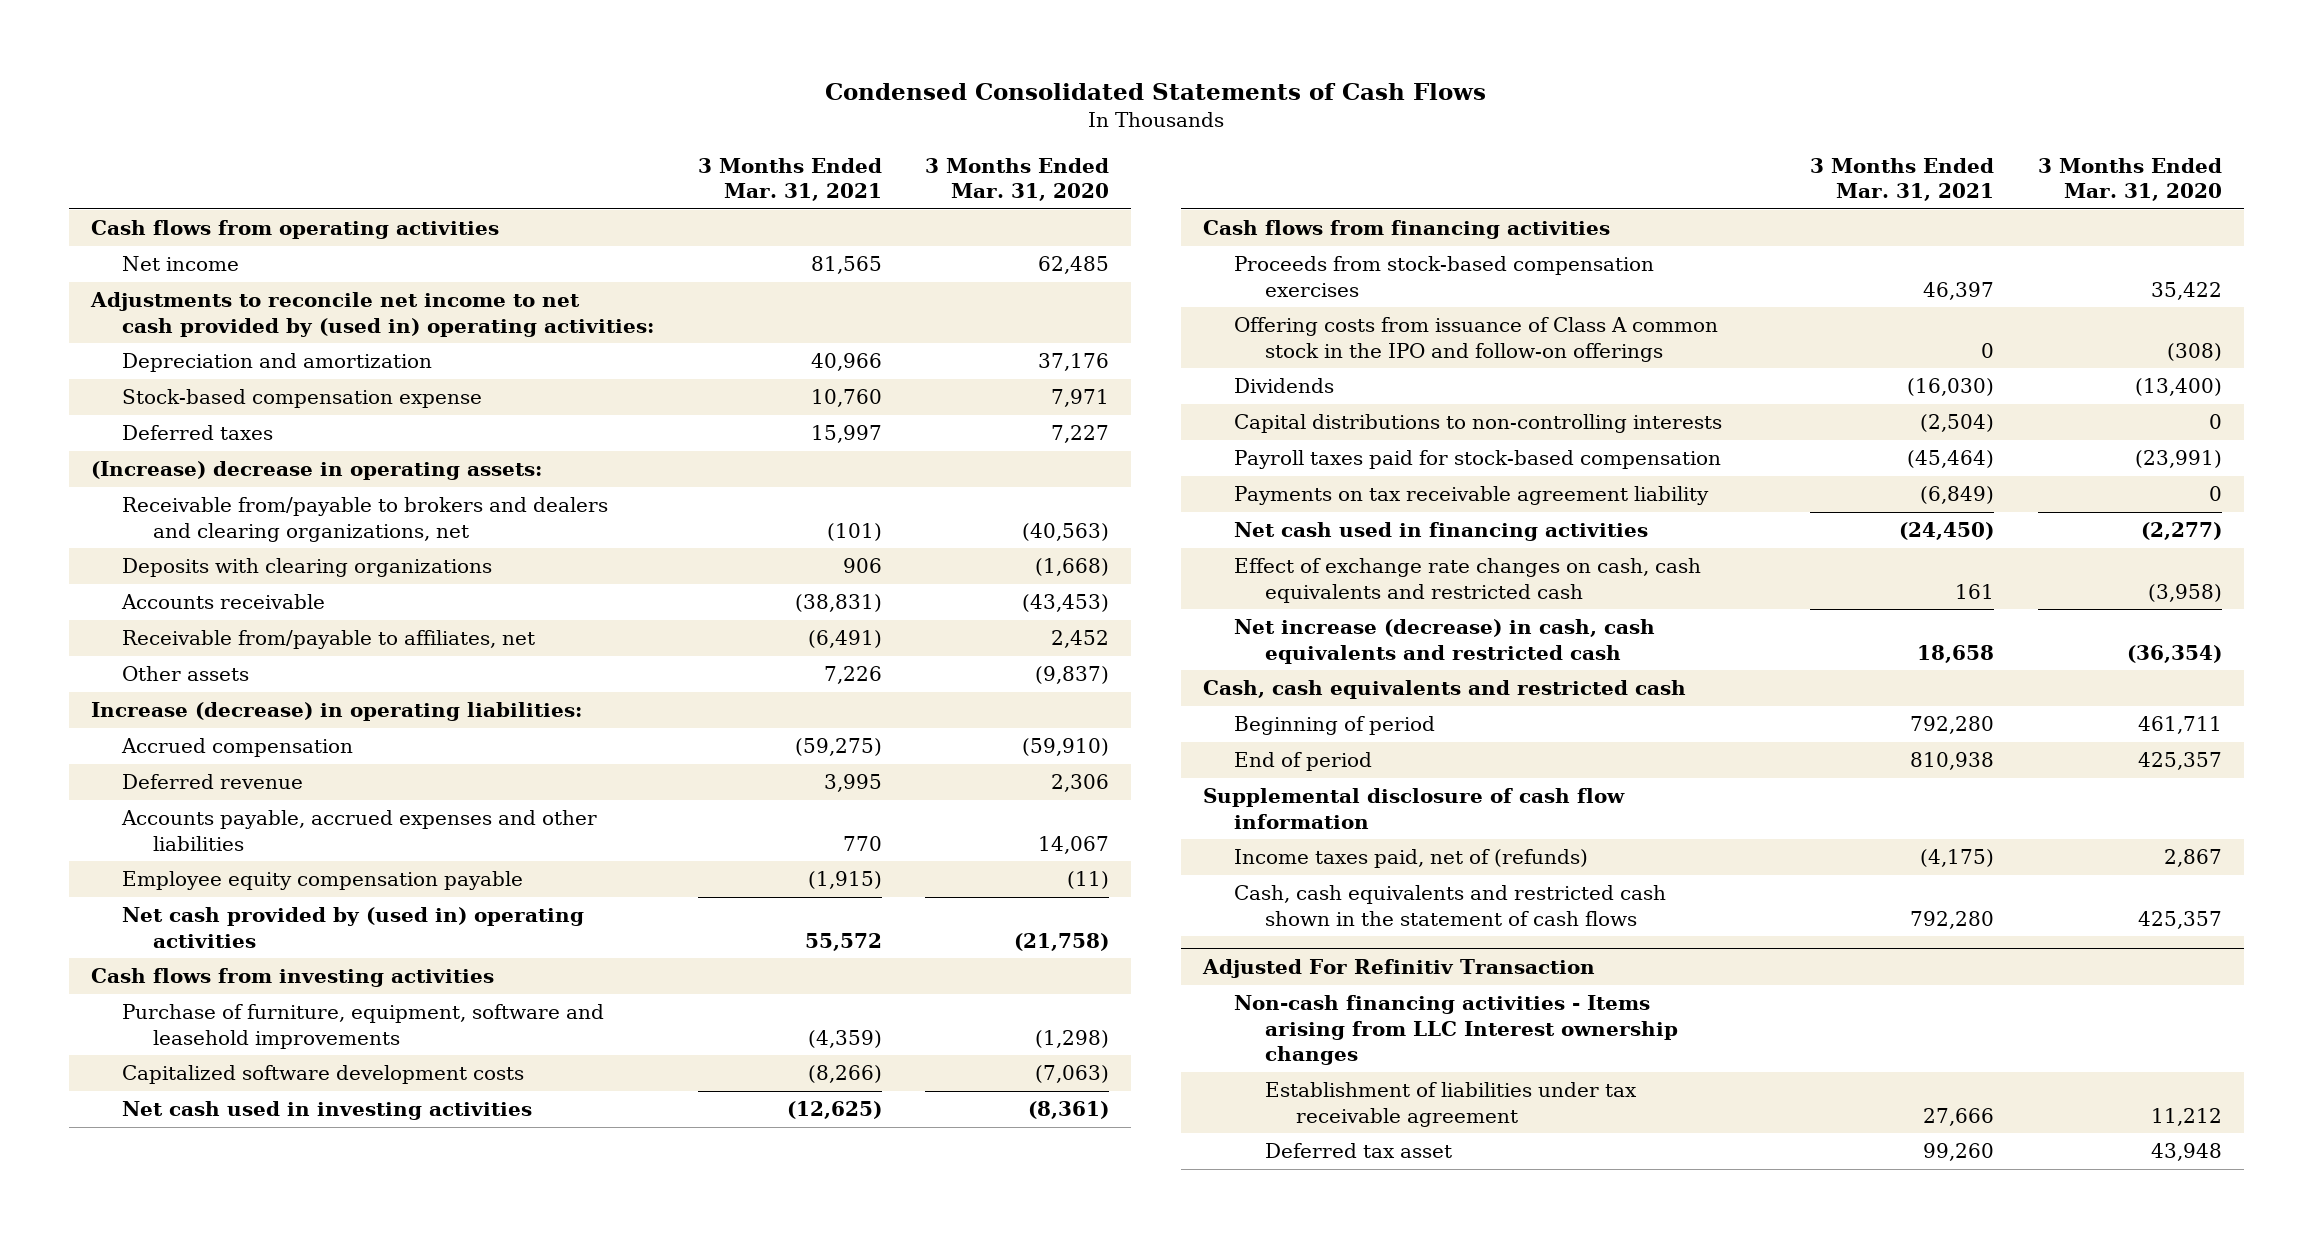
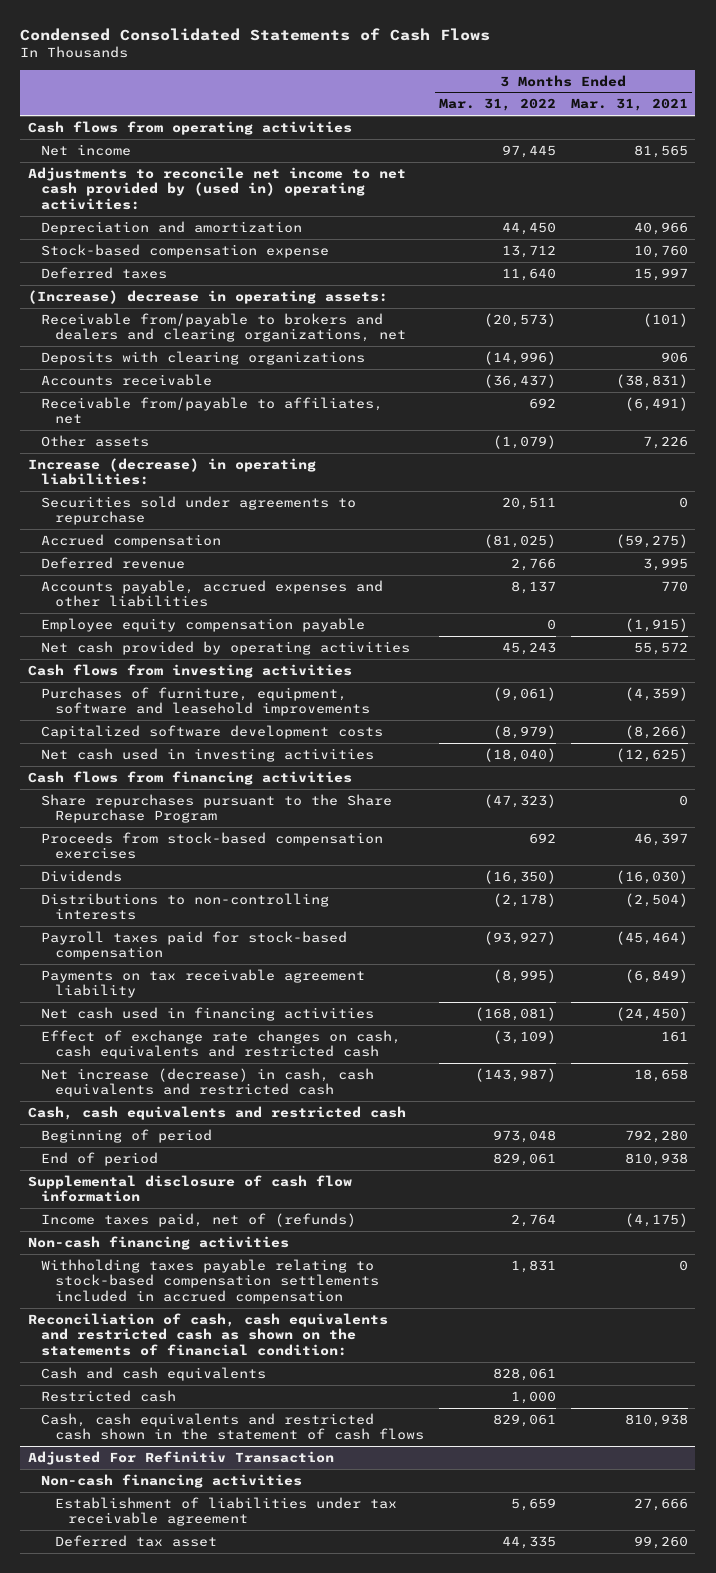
- | 3 Months Ended Mar. 31, 2021 | 3 Months Ended Mar. 31, 2020
+ | 3 Months Ended Mar. 31, 2022 | 3 Months Ended Mar. 31, 2021
+ Securities sold under agreements to repurchase | 20,511 | 0
- Net cash provided by (used in) operating activities | 55,572 | (21,758)
+ Net cash provided by operating activities | 45,243 | 55,572
- Purchase of furniture, equipment, software and leasehold improvements | (4,359) | (1,298)
+ Purchases of furniture, equipment, software and leasehold improvements | (9,061) | (4,359)
+ Share repurchases pursuant to the Share Repurchase Program | (47,323) | 0
- Offering costs from issuance of Class A common stock in the IPO and follow-on offerings | 0 | (308)
- Capital distributions to non-controlling interests | (2,504) | 0
+ Distributions to non-controlling interests | (2,178) | (2,504)
- Cash, cash equivalents and restricted cash shown in the statement of cash flows | 792,280 | 425,357
+ Non-cash financing activities
+ Withholding taxes payable relating to stock-based compensation settlements included in accrued compensation | 1,831 | 0
+ Reconciliation of cash, cash equivalents and restricted cash as shown on the statements of financial condition:
+ Cash and cash equivalents | 828,061 |
+ Restricted cash | 1,000 |
+ Cash, cash equivalents and restricted cash shown in the statement of cash flows | 829,061 | 810,938
@ Adjusted For Refinitiv Transaction
- Non-cash financing activities - Items arising from LLC Interest ownership changes
+ Non-cash financing activities

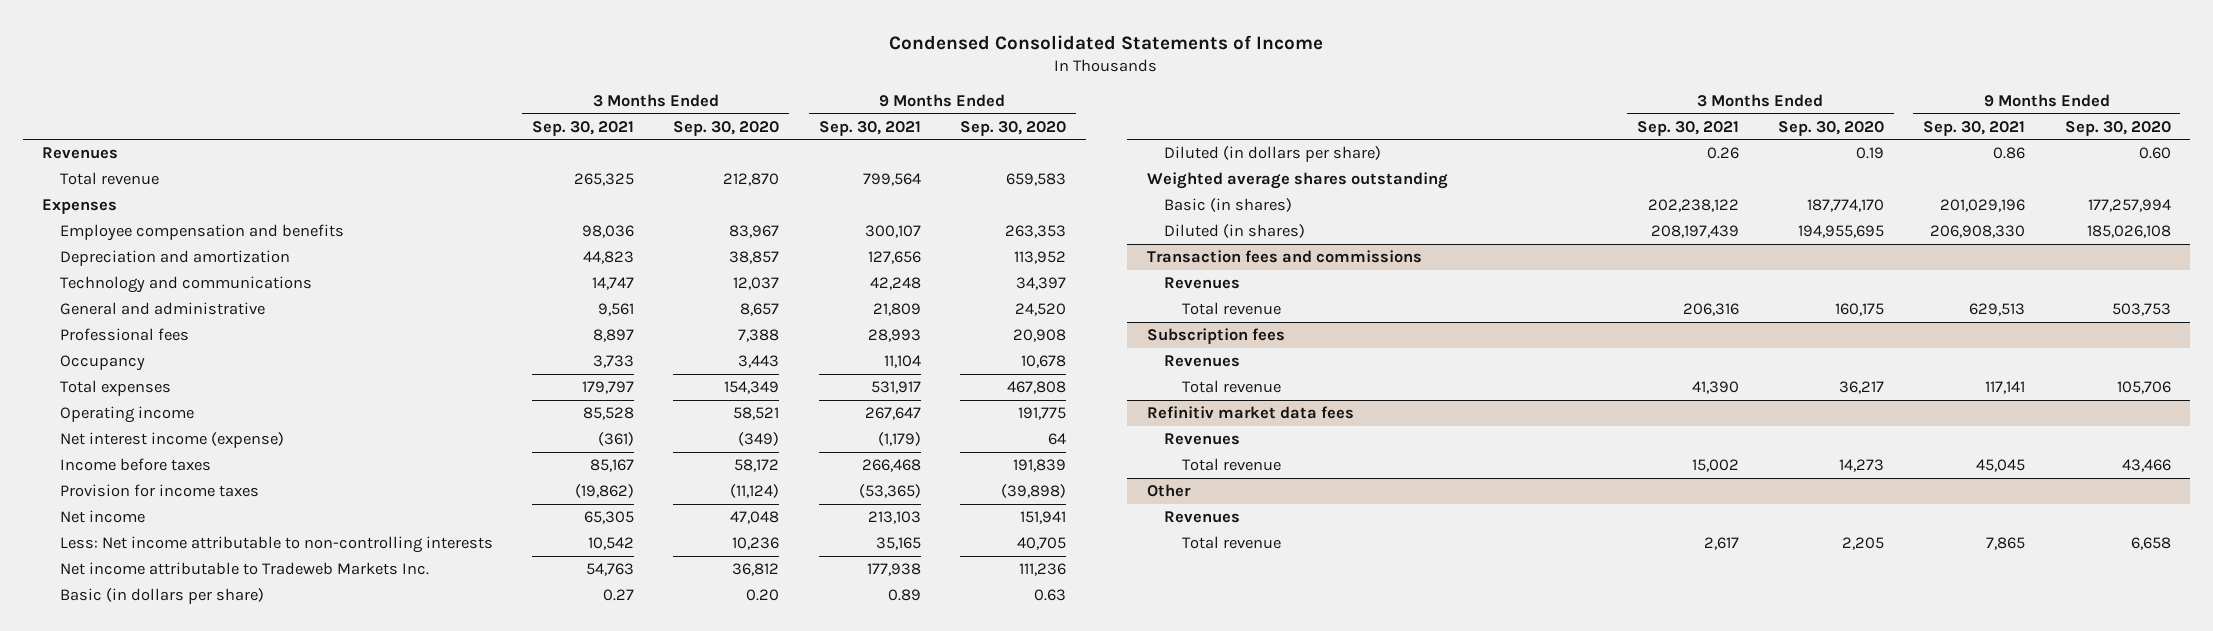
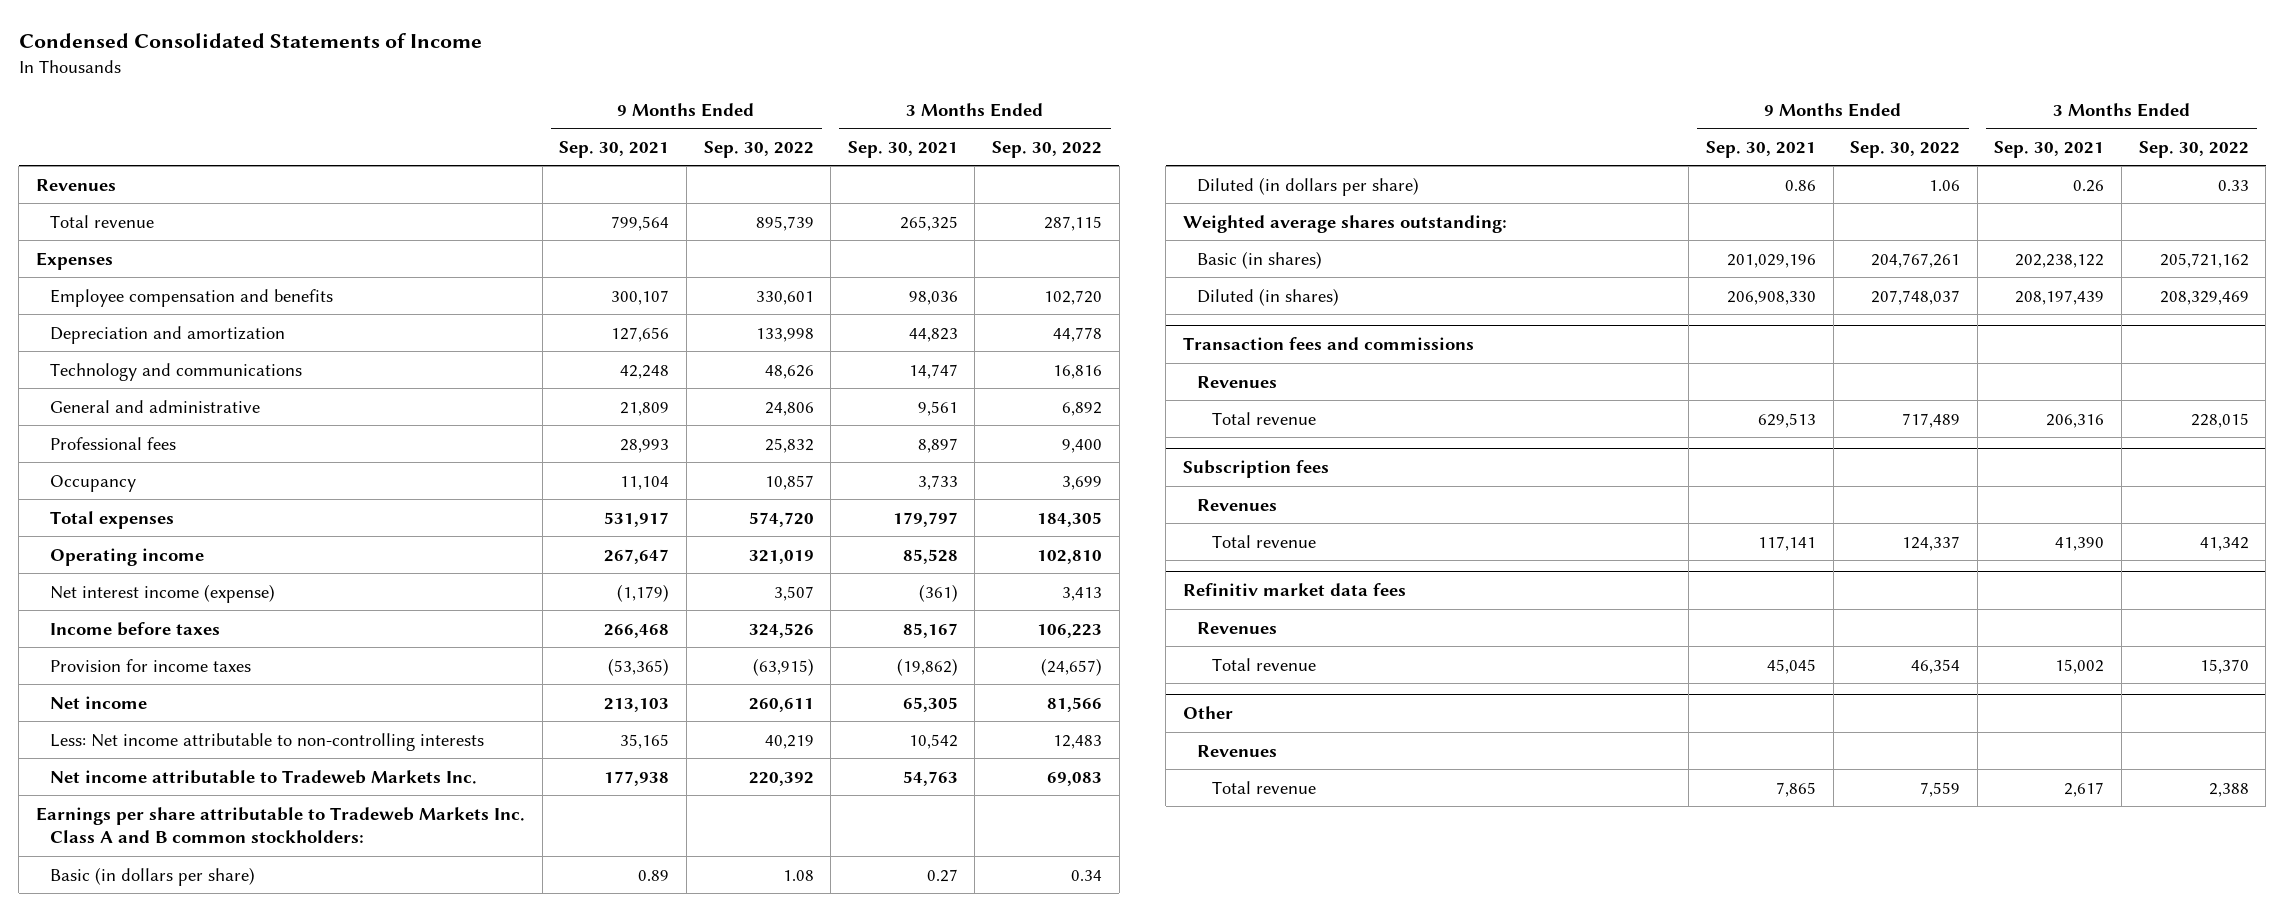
- | 3 Months Ended Sep. 30, 2021 | 3 Months Ended Sep. 30, 2020 | 9 Months Ended Sep. 30, 2021 | 9 Months Ended Sep. 30, 2020
+ | 9 Months Ended Sep. 30, 2021 | 9 Months Ended Sep. 30, 2022 | 3 Months Ended Sep. 30, 2021 | 3 Months Ended Sep. 30, 2022
+ Earnings per share attributable to Tradeweb Markets Inc. Class A and B common stockholders:
- Weighted average shares outstanding
+ Weighted average shares outstanding:

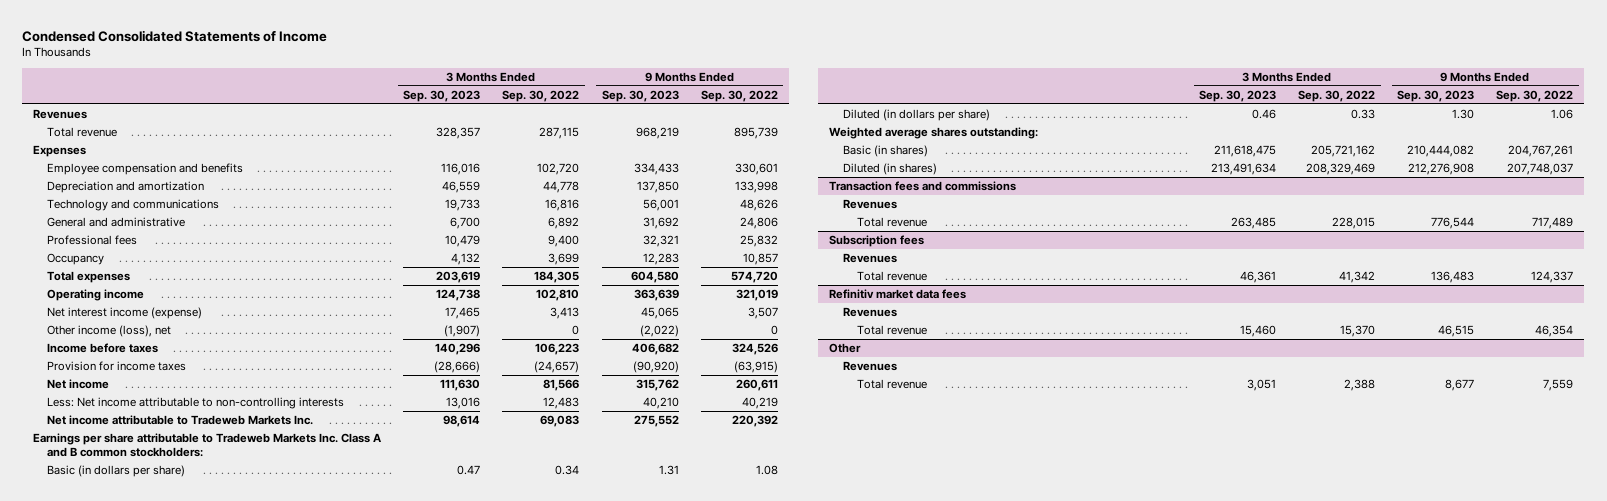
- | 9 Months Ended Sep. 30, 2021 | 9 Months Ended Sep. 30, 2022 | 3 Months Ended Sep. 30, 2021 | 3 Months Ended Sep. 30, 2022
+ | 3 Months Ended Sep. 30, 2023 | 3 Months Ended Sep. 30, 2022 | 9 Months Ended Sep. 30, 2023 | 9 Months Ended Sep. 30, 2022
+ Other income (loss), net | (1,907) | 0 | (2,022) | 0

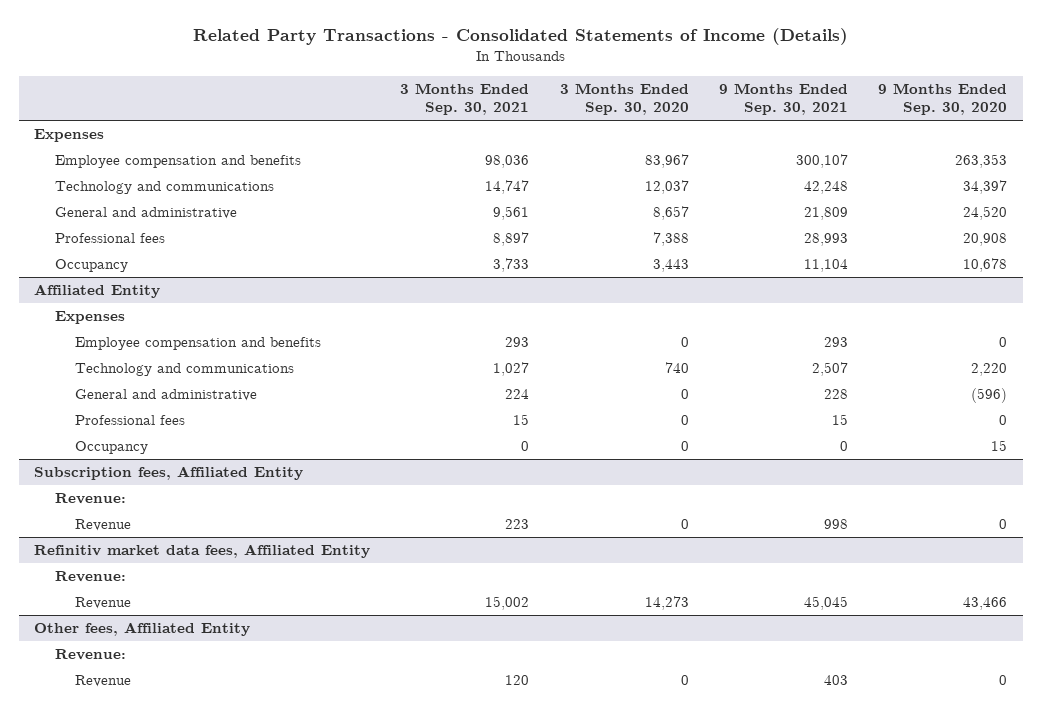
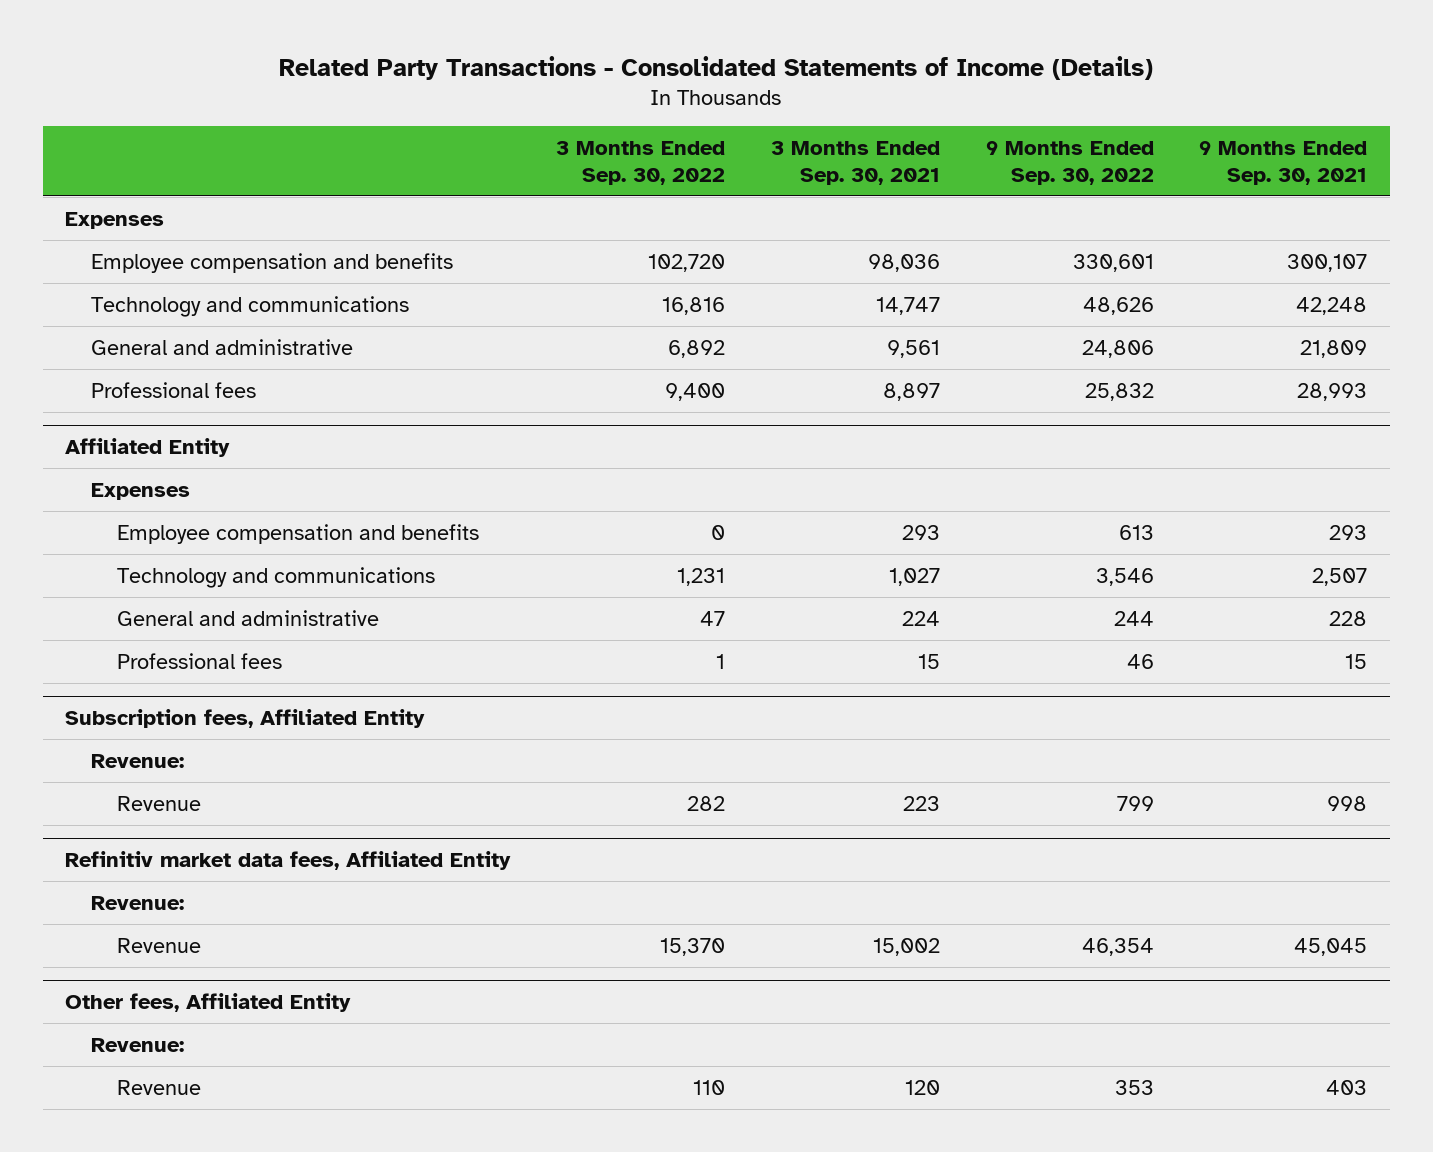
- | 3 Months Ended Sep. 30, 2021 | 3 Months Ended Sep. 30, 2020 | 9 Months Ended Sep. 30, 2021 | 9 Months Ended Sep. 30, 2020
+ | 3 Months Ended Sep. 30, 2022 | 3 Months Ended Sep. 30, 2021 | 9 Months Ended Sep. 30, 2022 | 9 Months Ended Sep. 30, 2021
- Occupancy | 3,733 | 3,443 | 11,104 | 10,678
@ Affiliated Entity
- Occupancy | 0 | 0 | 0 | 15

